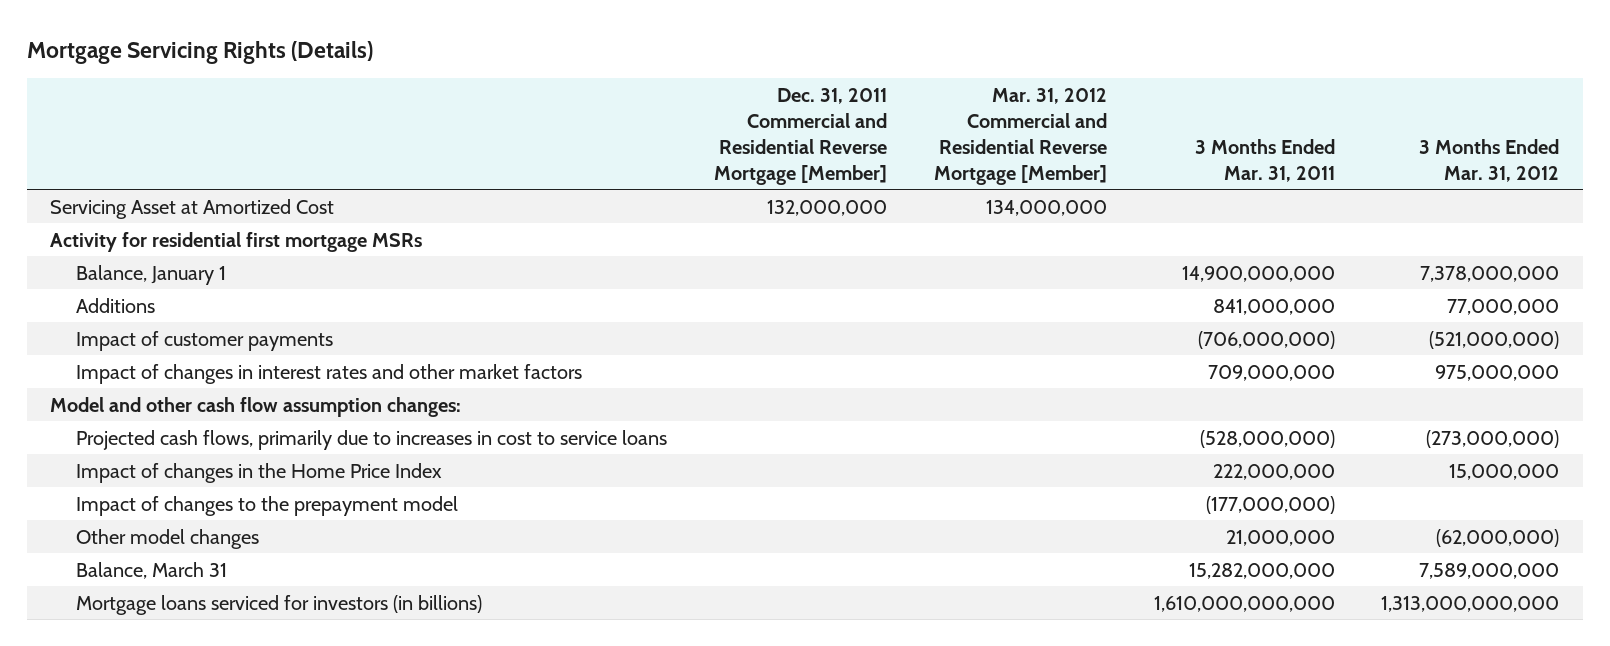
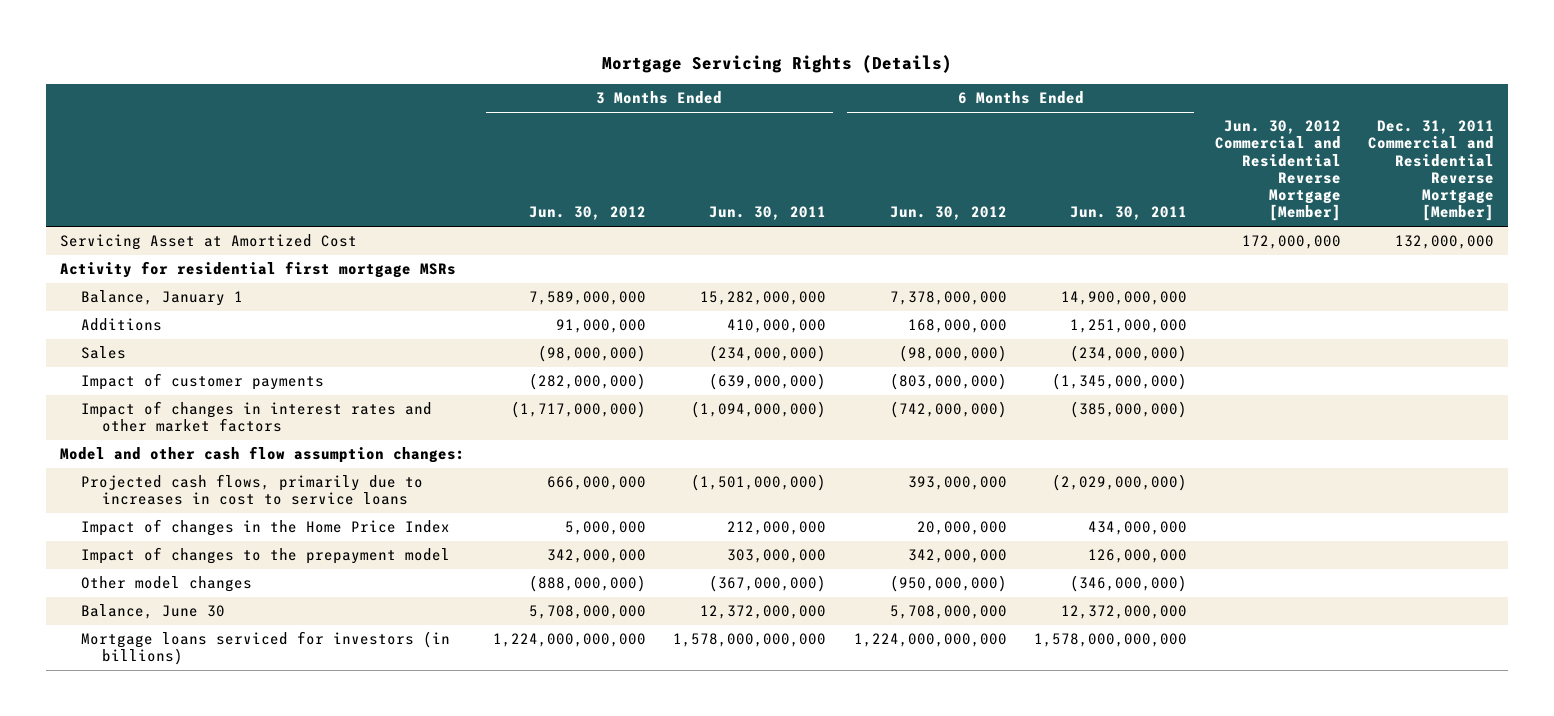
- | Dec. 31, 2011 Commercial and Residential Reverse Mortgage [Member] | Mar. 31, 2012 Commercial and Residential Reverse Mortgage [Member] | 3 Months Ended Mar. 31, 2011 | 3 Months Ended Mar. 31, 2012
+ | 3 Months Ended Jun. 30, 2012 | 3 Months Ended Jun. 30, 2011 | 6 Months Ended Jun. 30, 2012 | 6 Months Ended Jun. 30, 2011 | Jun. 30, 2012 Commercial and Residential Reverse Mortgage [Member] | Dec. 31, 2011 Commercial and Residential Reverse Mortgage [Member]
+ Sales | (98,000,000) | (234,000,000) | (98,000,000) | (234,000,000) | |
- Balance, March 31 | | | 15,282,000,000 | 7,589,000,000
+ Balance, June 30 | 5,708,000,000 | 12,372,000,000 | 5,708,000,000 | 12,372,000,000 | |

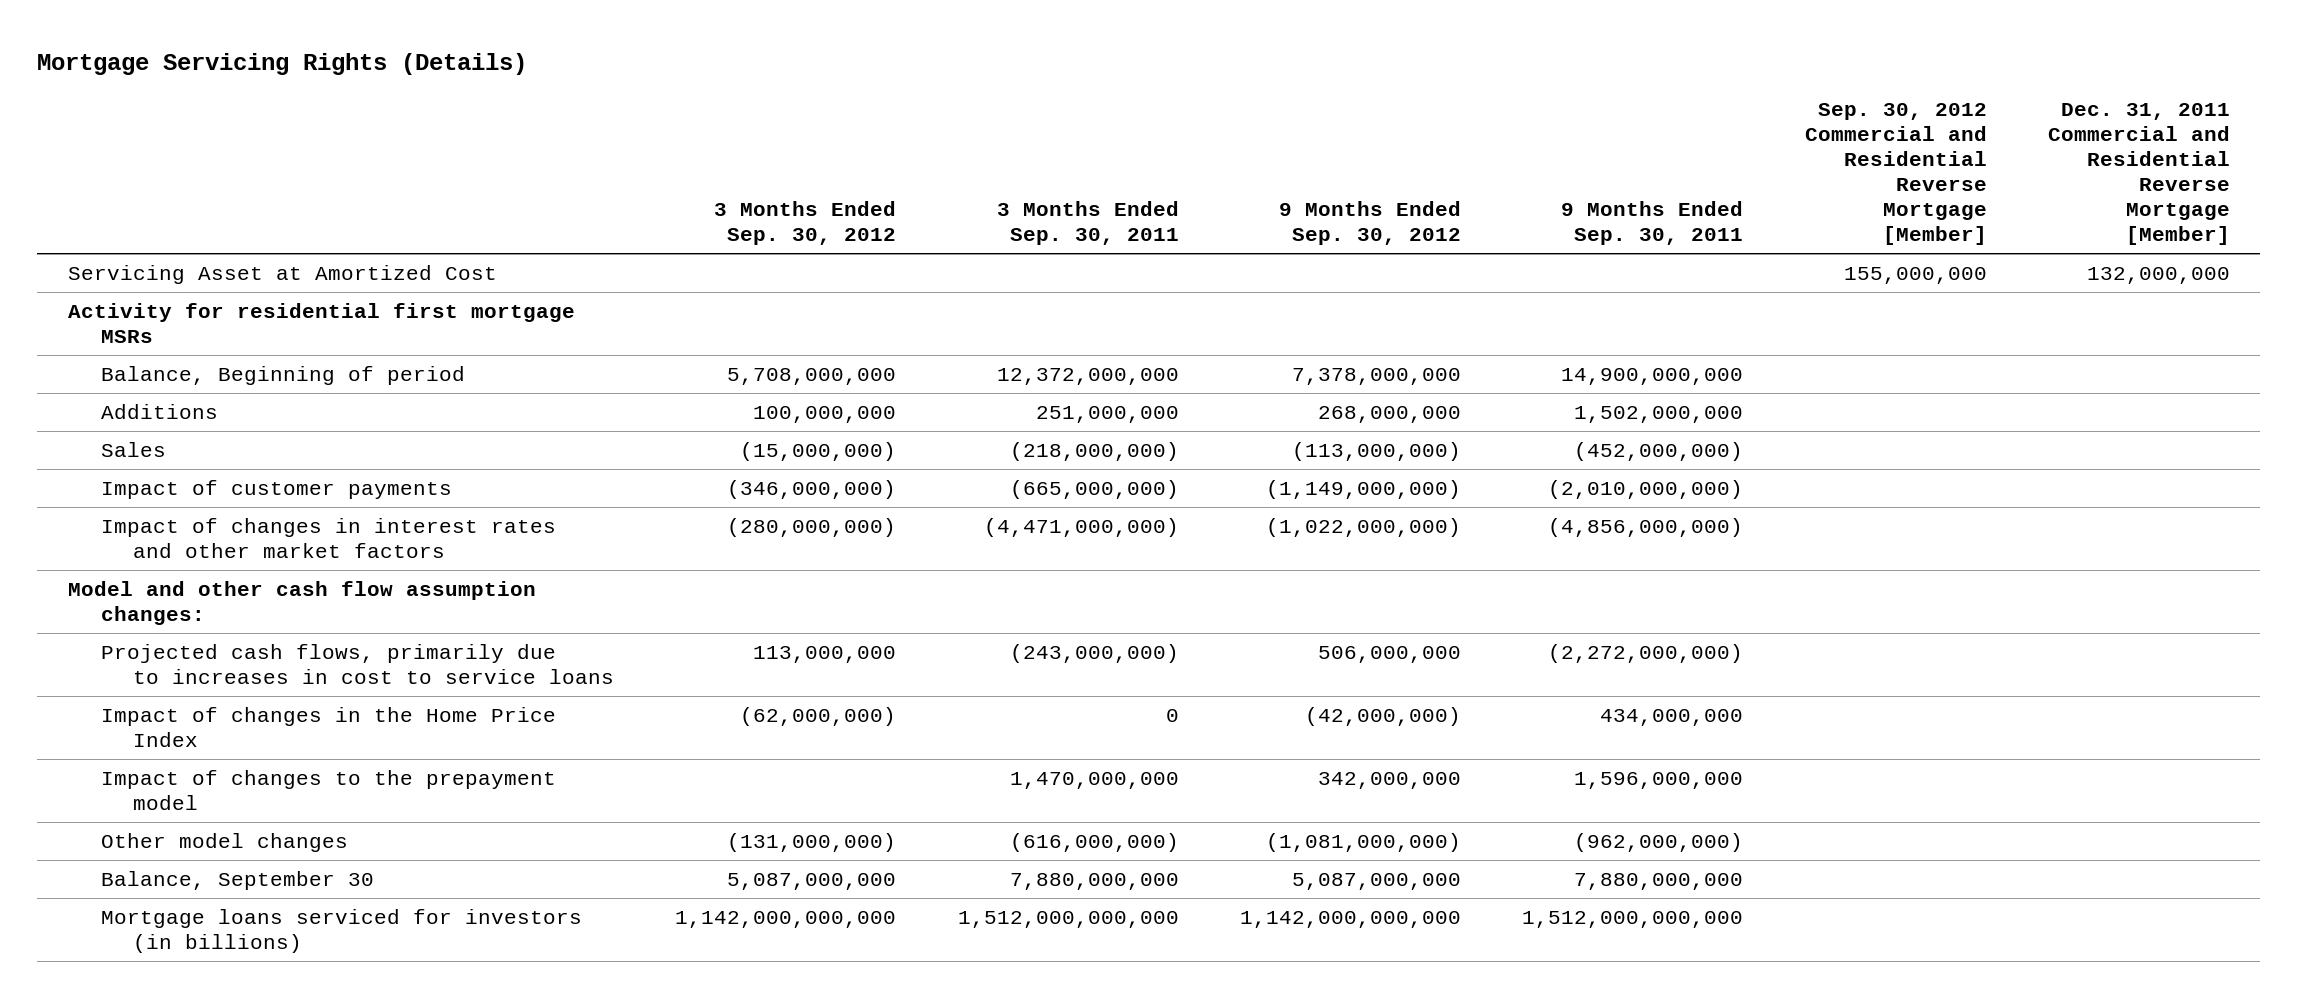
- | 3 Months Ended Jun. 30, 2012 | 3 Months Ended Jun. 30, 2011 | 6 Months Ended Jun. 30, 2012 | 6 Months Ended Jun. 30, 2011 | Jun. 30, 2012 Commercial and Residential Reverse Mortgage [Member] | Dec. 31, 2011 Commercial and Residential Reverse Mortgage [Member]
+ | 3 Months Ended Sep. 30, 2012 | 3 Months Ended Sep. 30, 2011 | 9 Months Ended Sep. 30, 2012 | 9 Months Ended Sep. 30, 2011 | Sep. 30, 2012 Commercial and Residential Reverse Mortgage [Member] | Dec. 31, 2011 Commercial and Residential Reverse Mortgage [Member]
- Balance, January 1 | 7,589,000,000 | 15,282,000,000 | 7,378,000,000 | 14,900,000,000 | |
+ Balance, Beginning of period | 5,708,000,000 | 12,372,000,000 | 7,378,000,000 | 14,900,000,000 | |
- Balance, June 30 | 5,708,000,000 | 12,372,000,000 | 5,708,000,000 | 12,372,000,000 | |
+ Balance, September 30 | 5,087,000,000 | 7,880,000,000 | 5,087,000,000 | 7,880,000,000 | |

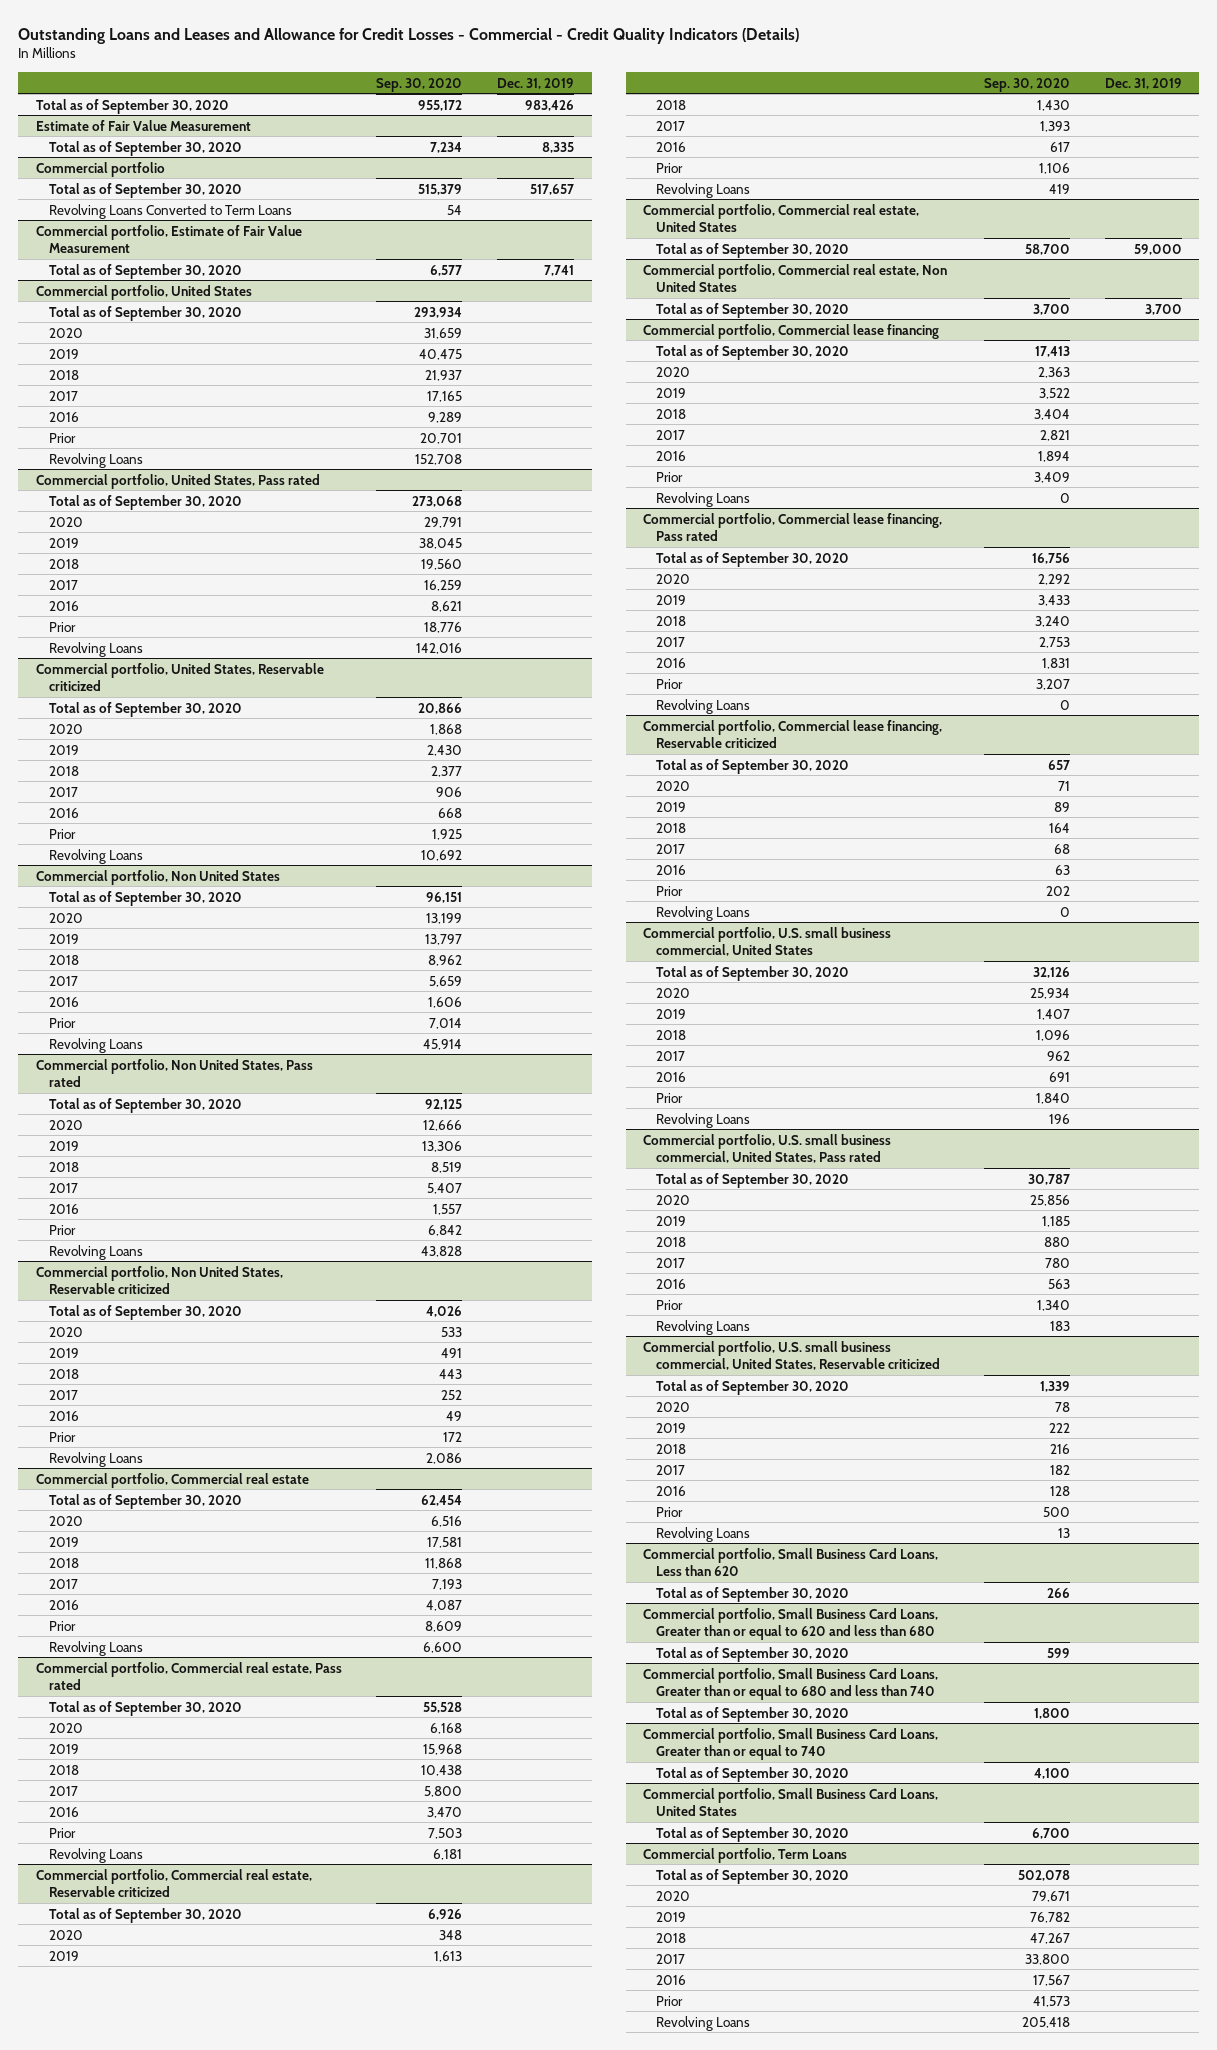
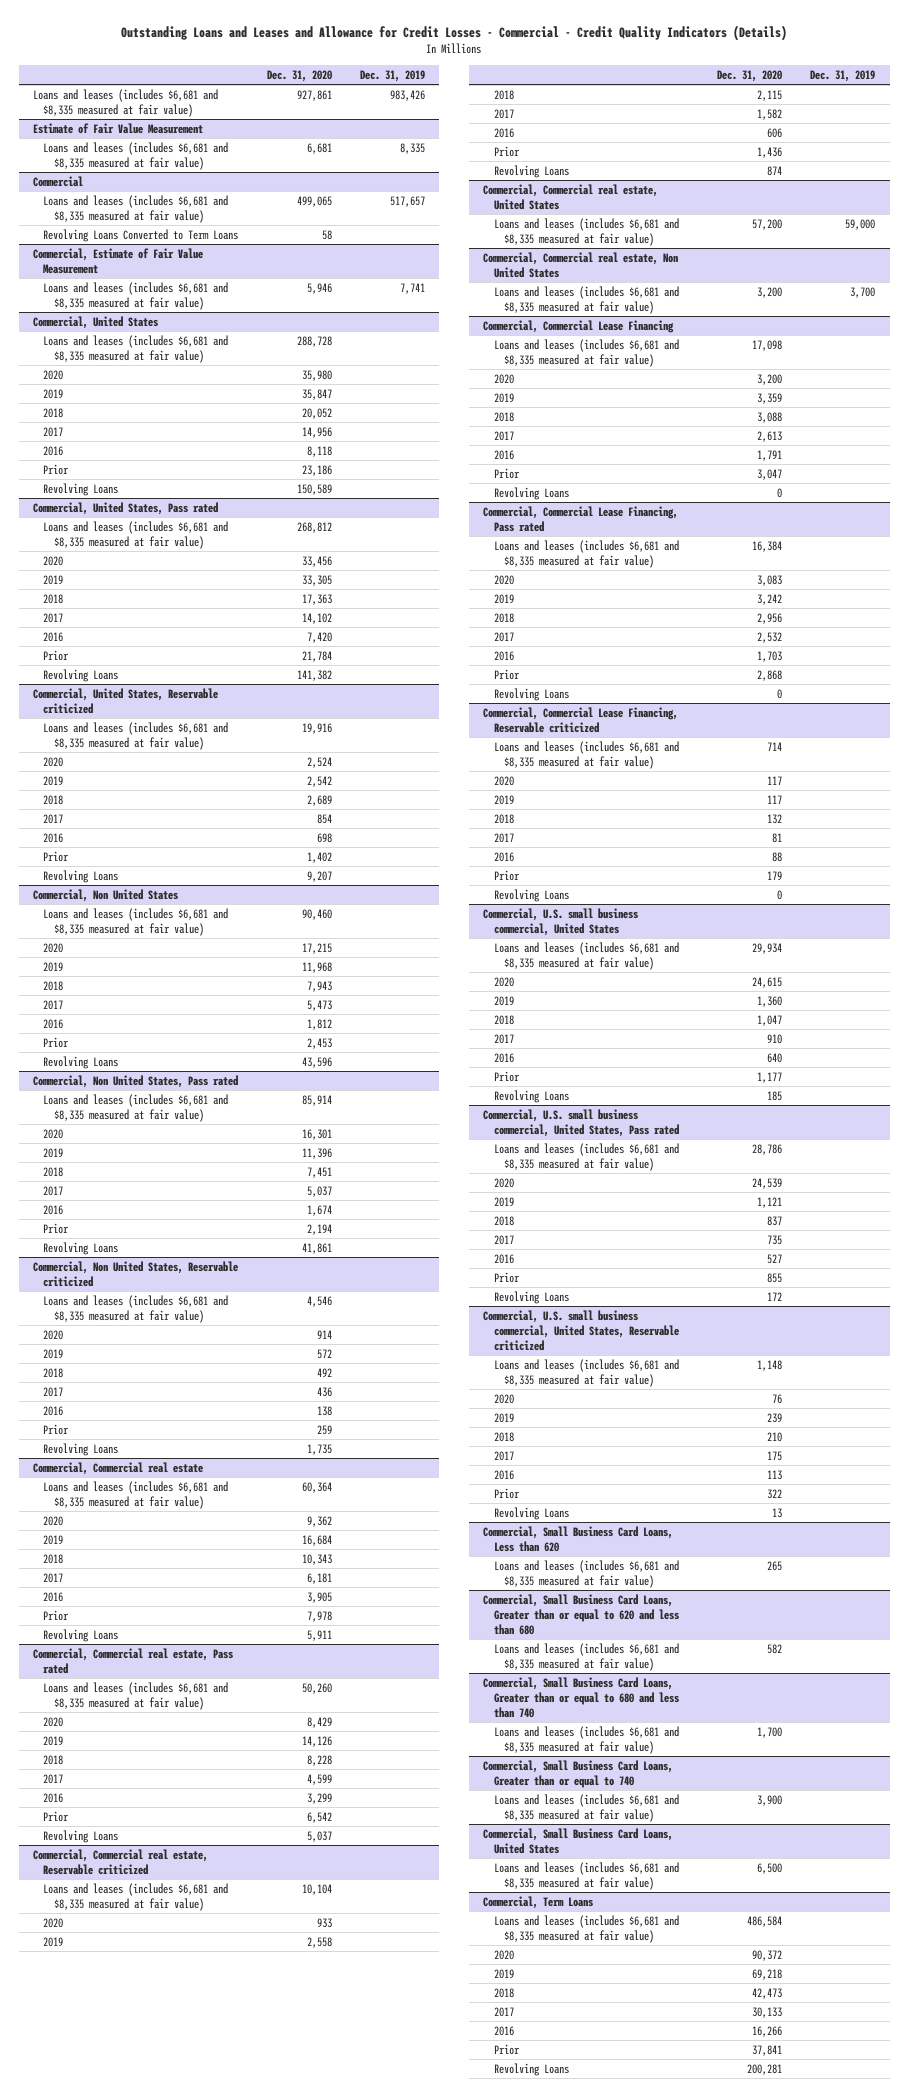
- | Sep. 30, 2020 | Dec. 31, 2019
+ | Dec. 31, 2020 | Dec. 31, 2019
- Total as of September 30, 2020 | 955,172 | 983,426
+ Loans and leases (includes $6,681 and $8,335 measured at fair value) | 927,861 | 983,426
@ Estimate of Fair Value Measurement
- Total as of September 30, 2020 | 7,234 | 8,335
- Commercial portfolio
- Total as of September 30, 2020 | 515,379 | 517,657
@ Estimate of Fair Value Measurement
+ Loans and leases (includes $6,681 and $8,335 measured at fair value) | 6,681 | 8,335
+ Commercial
+ Loans and leases (includes $6,681 and $8,335 measured at fair value) | 499,065 | 517,657
- Commercial portfolio, Estimate of Fair Value Measurement
- Total as of September 30, 2020 | 6,577 | 7,741
- Commercial portfolio, United States
- Total as of September 30, 2020 | 293,934 |
+ Commercial, Estimate of Fair Value Measurement
+ Loans and leases (includes $6,681 and $8,335 measured at fair value) | 5,946 | 7,741
+ Commercial, United States
+ Loans and leases (includes $6,681 and $8,335 measured at fair value) | 288,728 |
- Commercial portfolio, United States, Pass rated
- Total as of September 30, 2020 | 273,068 |
+ Commercial, United States, Pass rated
+ Loans and leases (includes $6,681 and $8,335 measured at fair value) | 268,812 |
- Commercial portfolio, United States, Reservable criticized
- Total as of September 30, 2020 | 20,866 |
+ Commercial, United States, Reservable criticized
+ Loans and leases (includes $6,681 and $8,335 measured at fair value) | 19,916 |
- Commercial portfolio, Non United States
- Total as of September 30, 2020 | 96,151 |
+ Commercial, Non United States
+ Loans and leases (includes $6,681 and $8,335 measured at fair value) | 90,460 |
- Commercial portfolio, Non United States, Pass rated
- Total as of September 30, 2020 | 92,125 |
+ Commercial, Non United States, Pass rated
+ Loans and leases (includes $6,681 and $8,335 measured at fair value) | 85,914 |
- Commercial portfolio, Non United States, Reservable criticized
- Total as of September 30, 2020 | 4,026 |
+ Commercial, Non United States, Reservable criticized
+ Loans and leases (includes $6,681 and $8,335 measured at fair value) | 4,546 |
- Commercial portfolio, Commercial real estate
- Total as of September 30, 2020 | 62,454 |
+ Commercial, Commercial real estate
+ Loans and leases (includes $6,681 and $8,335 measured at fair value) | 60,364 |
- Commercial portfolio, Commercial real estate, Pass rated
- Total as of September 30, 2020 | 55,528 |
+ Commercial, Commercial real estate, Pass rated
+ Loans and leases (includes $6,681 and $8,335 measured at fair value) | 50,260 |
- Commercial portfolio, Commercial real estate, Reservable criticized
- Total as of September 30, 2020 | 6,926 |
+ Commercial, Commercial real estate, Reservable criticized
+ Loans and leases (includes $6,681 and $8,335 measured at fair value) | 10,104 |
- Commercial portfolio, Commercial real estate, United States
- Total as of September 30, 2020 | 58,700 | 59,000
- Commercial portfolio, Commercial real estate, Non United States
- Total as of September 30, 2020 | 3,700 | 3,700
- Commercial portfolio, Commercial lease financing
- Total as of September 30, 2020 | 17,413 |
+ Commercial, Commercial real estate, United States
+ Loans and leases (includes $6,681 and $8,335 measured at fair value) | 57,200 | 59,000
+ Commercial, Commercial real estate, Non United States
+ Loans and leases (includes $6,681 and $8,335 measured at fair value) | 3,200 | 3,700
+ Commercial, Commercial Lease Financing
+ Loans and leases (includes $6,681 and $8,335 measured at fair value) | 17,098 |
- Commercial portfolio, Commercial lease financing, Pass rated
- Total as of September 30, 2020 | 16,756 |
+ Commercial, Commercial Lease Financing, Pass rated
+ Loans and leases (includes $6,681 and $8,335 measured at fair value) | 16,384 |
- Commercial portfolio, Commercial lease financing, Reservable criticized
- Total as of September 30, 2020 | 657 |
+ Commercial, Commercial Lease Financing, Reservable criticized
+ Loans and leases (includes $6,681 and $8,335 measured at fair value) | 714 |
- Commercial portfolio, U.S. small business commercial, United States
- Total as of September 30, 2020 | 32,126 |
+ Commercial, U.S. small business commercial, United States
+ Loans and leases (includes $6,681 and $8,335 measured at fair value) | 29,934 |
- Commercial portfolio, U.S. small business commercial, United States, Pass rated
- Total as of September 30, 2020 | 30,787 |
+ Commercial, U.S. small business commercial, United States, Pass rated
+ Loans and leases (includes $6,681 and $8,335 measured at fair value) | 28,786 |
- Commercial portfolio, U.S. small business commercial, United States, Reservable criticized
- Total as of September 30, 2020 | 1,339 |
+ Commercial, U.S. small business commercial, United States, Reservable criticized
+ Loans and leases (includes $6,681 and $8,335 measured at fair value) | 1,148 |
- Commercial portfolio, Small Business Card Loans, Less than 620
- Total as of September 30, 2020 | 266 |
- Commercial portfolio, Small Business Card Loans, Greater than or equal to 620 and less than 680
- Total as of September 30, 2020 | 599 |
- Commercial portfolio, Small Business Card Loans, Greater than or equal to 680 and less than 740
- Total as of September 30, 2020 | 1,800 |
- Commercial portfolio, Small Business Card Loans, Greater than or equal to 740
- Total as of September 30, 2020 | 4,100 |
- Commercial portfolio, Small Business Card Loans, United States
- Total as of September 30, 2020 | 6,700 |
- Commercial portfolio, Term Loans
- Total as of September 30, 2020 | 502,078 |
+ Commercial, Small Business Card Loans, Less than 620
+ Loans and leases (includes $6,681 and $8,335 measured at fair value) | 265 |
+ Commercial, Small Business Card Loans, Greater than or equal to 620 and less than 680
+ Loans and leases (includes $6,681 and $8,335 measured at fair value) | 582 |
+ Commercial, Small Business Card Loans, Greater than or equal to 680 and less than 740
+ Loans and leases (includes $6,681 and $8,335 measured at fair value) | 1,700 |
+ Commercial, Small Business Card Loans, Greater than or equal to 740
+ Loans and leases (includes $6,681 and $8,335 measured at fair value) | 3,900 |
+ Commercial, Small Business Card Loans, United States
+ Loans and leases (includes $6,681 and $8,335 measured at fair value) | 6,500 |
+ Commercial, Term Loans
+ Loans and leases (includes $6,681 and $8,335 measured at fair value) | 486,584 |

